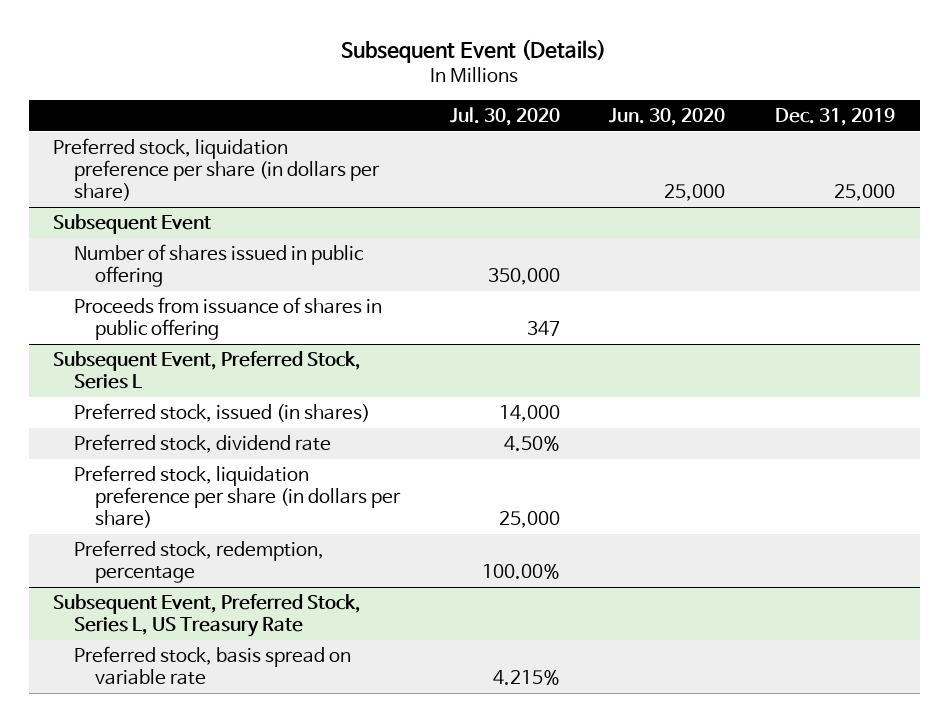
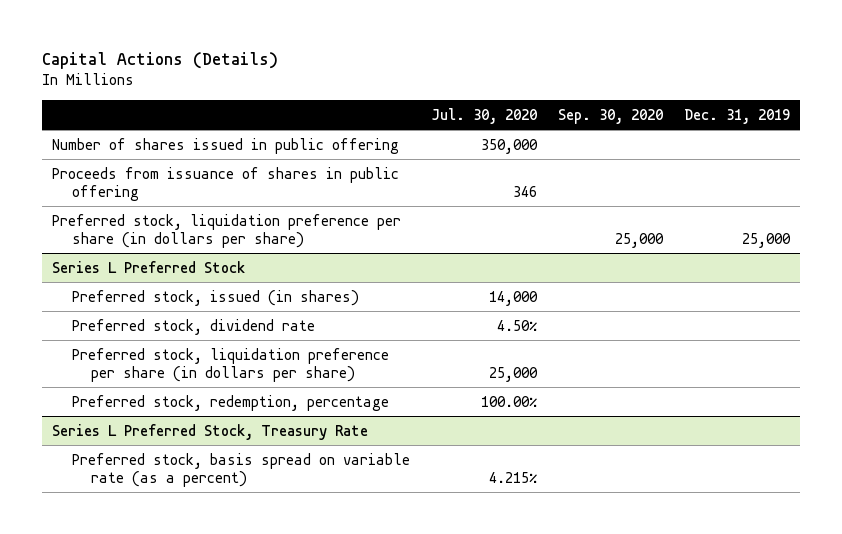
- Subsequent Event (Details)
+ Capital Actions (Details)
- | Jul. 30, 2020 | Jun. 30, 2020 | Dec. 31, 2019
+ | Jul. 30, 2020 | Sep. 30, 2020 | Dec. 31, 2019
- Subsequent Event
- Proceeds from issuance of shares in public offering | 347 | |
- Subsequent Event, Preferred Stock, Series L
+ Proceeds from issuance of shares in public offering | 346 | |
moved down: Preferred stock, liquidation preference per share (in dollars per share) | | 25,000 | 25,000
+ Series L Preferred Stock
- Subsequent Event, Preferred Stock, Series L, US Treasury Rate
- Preferred stock, basis spread on variable rate | 4.215% | |
+ Series L Preferred Stock, Treasury Rate
+ Preferred stock, basis spread on variable rate (as a percent) | 4.215% | |

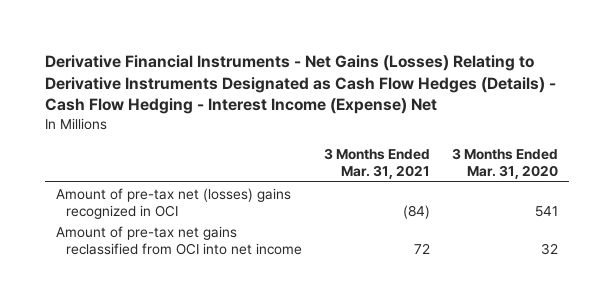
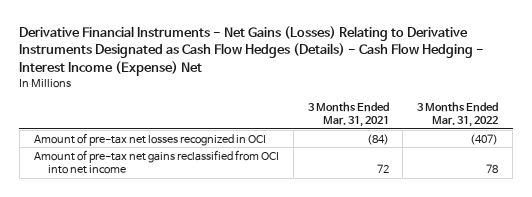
- | 3 Months Ended Mar. 31, 2021 | 3 Months Ended Mar. 31, 2020
+ | 3 Months Ended Mar. 31, 2021 | 3 Months Ended Mar. 31, 2022
- Amount of pre-tax net (losses) gains recognized in OCI | (84) | 541
+ Amount of pre-tax net losses recognized in OCI | (84) | (407)

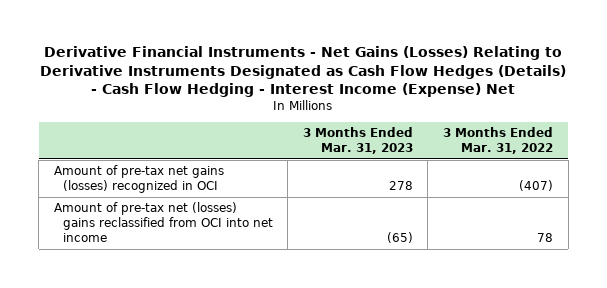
- | 3 Months Ended Mar. 31, 2021 | 3 Months Ended Mar. 31, 2022
+ | 3 Months Ended Mar. 31, 2023 | 3 Months Ended Mar. 31, 2022
- Amount of pre-tax net losses recognized in OCI | (84) | (407)
- Amount of pre-tax net gains reclassified from OCI into net income | 72 | 78
+ Amount of pre-tax net gains (losses) recognized in OCI | 278 | (407)
+ Amount of pre-tax net (losses) gains reclassified from OCI into net income | (65) | 78

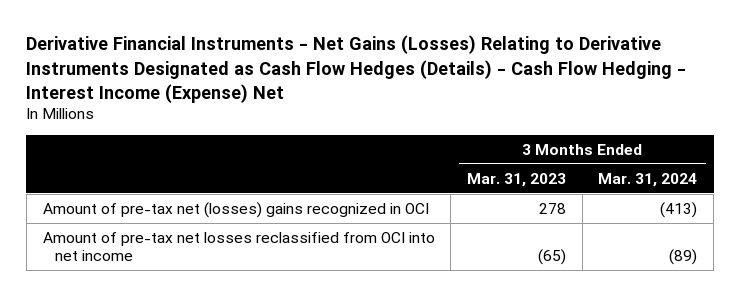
- | 3 Months Ended Mar. 31, 2023 | 3 Months Ended Mar. 31, 2022
+ | 3 Months Ended Mar. 31, 2023 | 3 Months Ended Mar. 31, 2024
- Amount of pre-tax net gains (losses) recognized in OCI | 278 | (407)
- Amount of pre-tax net (losses) gains reclassified from OCI into net income | (65) | 78
+ Amount of pre-tax net (losses) gains recognized in OCI | 278 | (413)
+ Amount of pre-tax net losses reclassified from OCI into net income | (65) | (89)

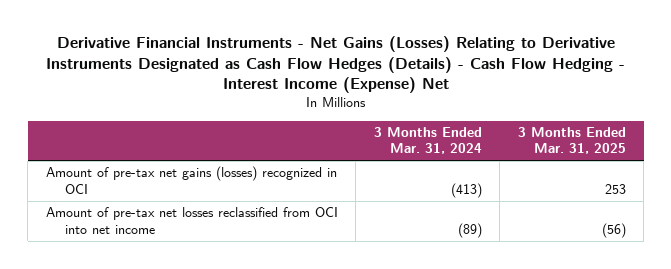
- | 3 Months Ended Mar. 31, 2023 | 3 Months Ended Mar. 31, 2024
+ | 3 Months Ended Mar. 31, 2024 | 3 Months Ended Mar. 31, 2025
- Amount of pre-tax net (losses) gains recognized in OCI | 278 | (413)
+ Amount of pre-tax net gains (losses) recognized in OCI | (413) | 253

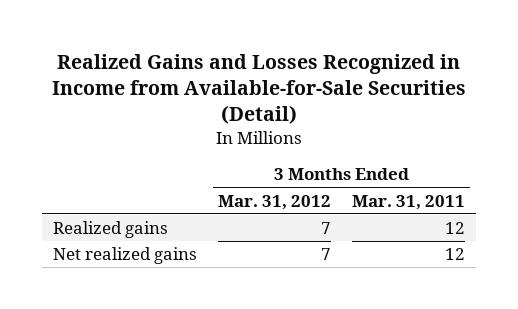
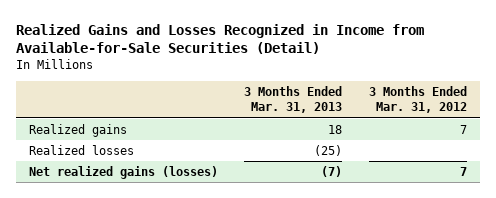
- | 3 Months Ended Mar. 31, 2012 | 3 Months Ended Mar. 31, 2011
+ | 3 Months Ended Mar. 31, 2013 | 3 Months Ended Mar. 31, 2012
- Net realized gains | 7 | 12
+ Realized losses | (25) |
+ Net realized gains (losses) | (7) | 7

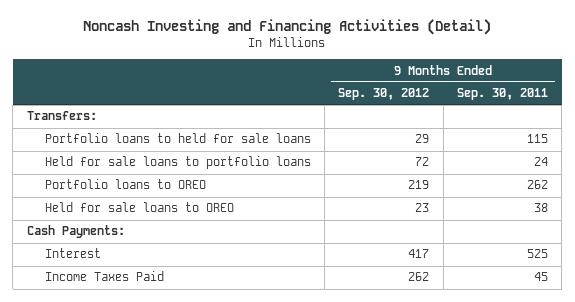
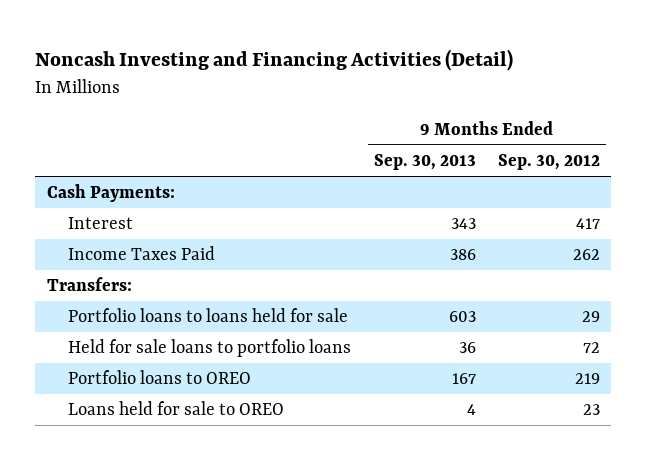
- | 9 Months Ended Sep. 30, 2012 | 9 Months Ended Sep. 30, 2011
+ | 9 Months Ended Sep. 30, 2013 | 9 Months Ended Sep. 30, 2012
- Portfolio loans to held for sale loans | 29 | 115
- Held for sale loans to OREO | 23 | 38
moved down: Transfers:
+ Portfolio loans to loans held for sale | 603 | 29
moved down: Held for sale loans to portfolio loans | 36 | 72
moved down: Portfolio loans to OREO | 167 | 219
+ Loans held for sale to OREO | 4 | 23

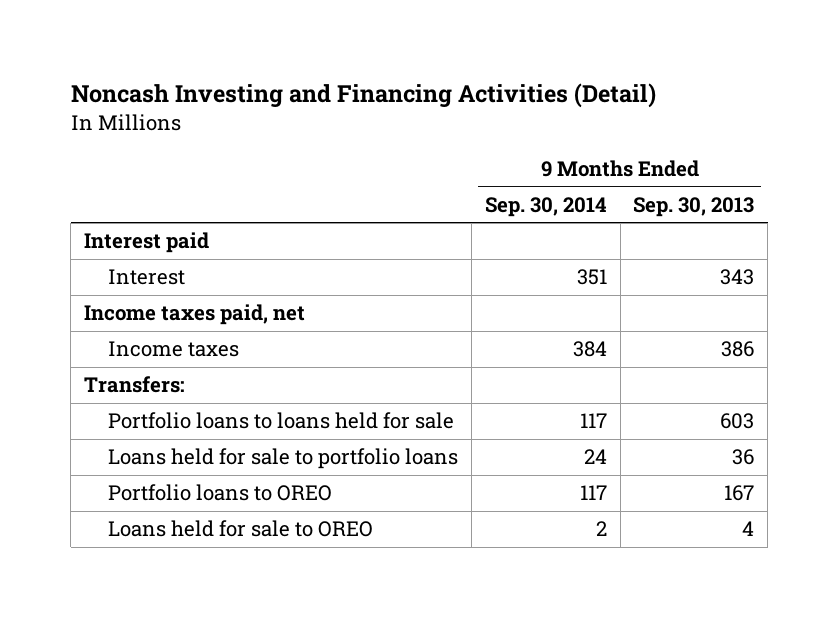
- | 9 Months Ended Sep. 30, 2013 | 9 Months Ended Sep. 30, 2012
+ | 9 Months Ended Sep. 30, 2014 | 9 Months Ended Sep. 30, 2013
- Cash Payments:
+ Interest paid
- Income Taxes Paid | 386 | 262
+ Income taxes paid, net
+ Income taxes | 384 | 386
- Held for sale loans to portfolio loans | 36 | 72
+ Loans held for sale to portfolio loans | 24 | 36

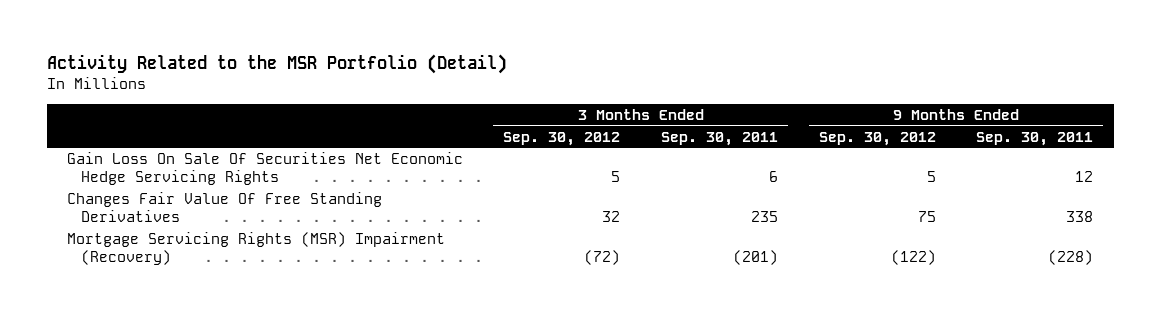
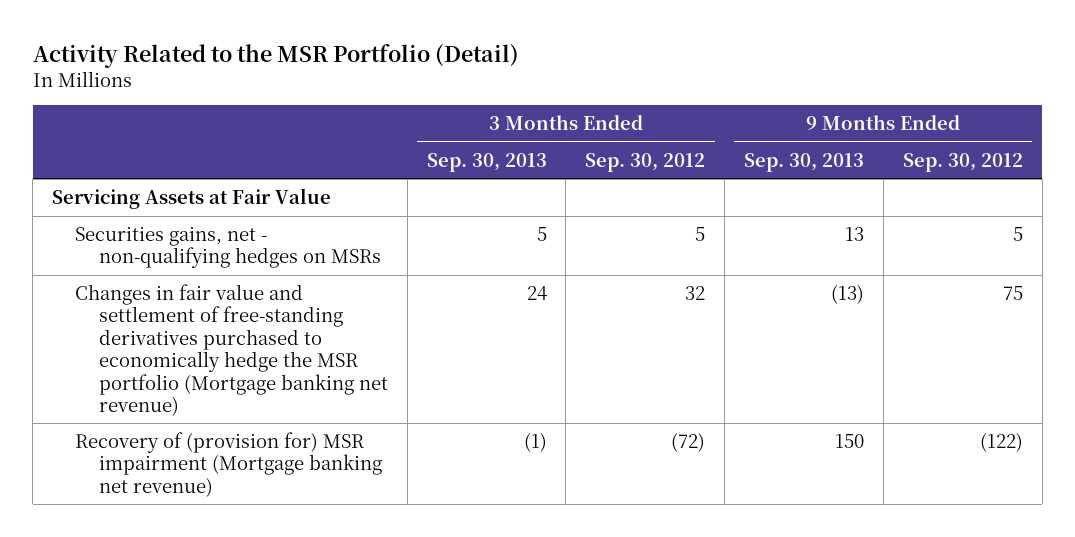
- | 3 Months Ended Sep. 30, 2012 | 3 Months Ended Sep. 30, 2011 | 9 Months Ended Sep. 30, 2012 | 9 Months Ended Sep. 30, 2011
+ | 3 Months Ended Sep. 30, 2013 | 3 Months Ended Sep. 30, 2012 | 9 Months Ended Sep. 30, 2013 | 9 Months Ended Sep. 30, 2012
- Gain Loss On Sale Of Securities Net Economic Hedge Servicing Rights | 5 | 6 | 5 | 12
- Changes Fair Value Of Free Standing Derivatives | 32 | 235 | 75 | 338
- Mortgage Servicing Rights (MSR) Impairment (Recovery) | (72) | (201) | (122) | (228)
+ Servicing Assets at Fair Value
+ Securities gains, net - non-qualifying hedges on MSRs | 5 | 5 | 13 | 5
+ Changes in fair value and settlement of free-standing derivatives purchased to economically hedge the MSR portfolio (Mortgage banking net revenue) | 24 | 32 | (13) | 75
+ Recovery of (provision for) MSR impairment (Mortgage banking net revenue) | (1) | (72) | 150 | (122)

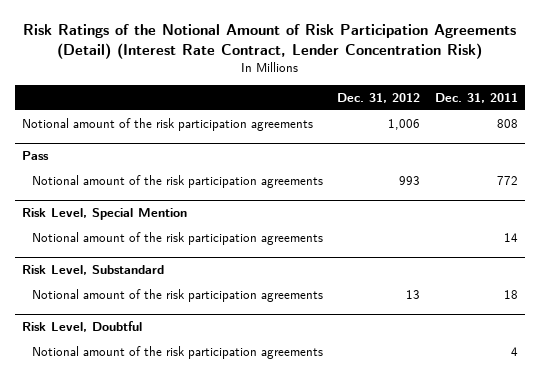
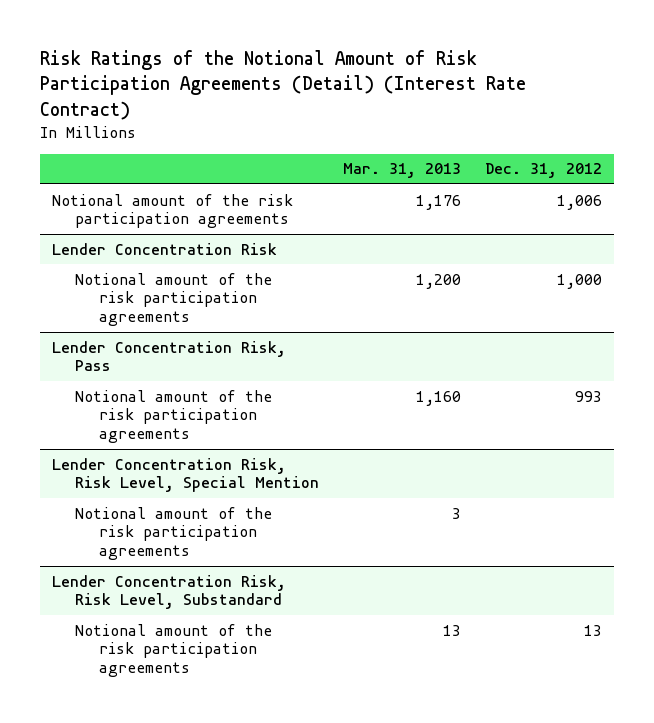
- Risk Ratings of the Notional Amount of Risk Participation Agreements (Detail) (Interest Rate Contract, Lender Concentration Risk)
+ Risk Ratings of the Notional Amount of Risk Participation Agreements (Detail) (Interest Rate Contract)
- | Dec. 31, 2012 | Dec. 31, 2011
+ | Mar. 31, 2013 | Dec. 31, 2012
- Pass
+ Lender Concentration Risk
+ Notional amount of the risk participation agreements | 1,200 | 1,000
+ Lender Concentration Risk, Pass
- Risk Level, Special Mention
+ Lender Concentration Risk, Risk Level, Special Mention
- Risk Level, Substandard
+ Lender Concentration Risk, Risk Level, Substandard
- Risk Level, Doubtful
- Notional amount of the risk participation agreements | | 4

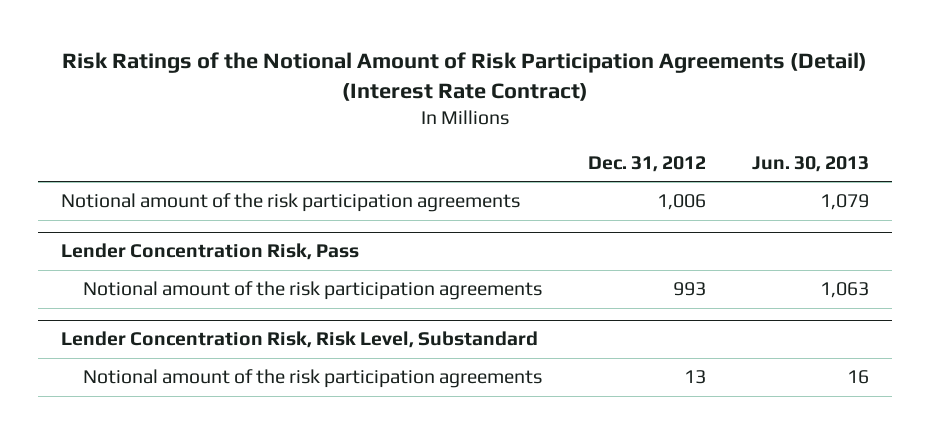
- | Mar. 31, 2013 | Dec. 31, 2012
+ | Dec. 31, 2012 | Jun. 30, 2013
- Lender Concentration Risk
- Notional amount of the risk participation agreements | 1,200 | 1,000
- Lender Concentration Risk, Risk Level, Special Mention
- Notional amount of the risk participation agreements | 3 |

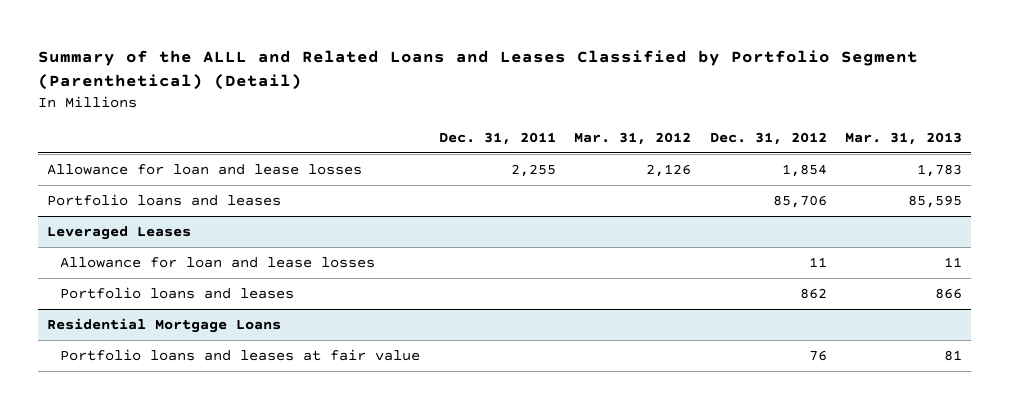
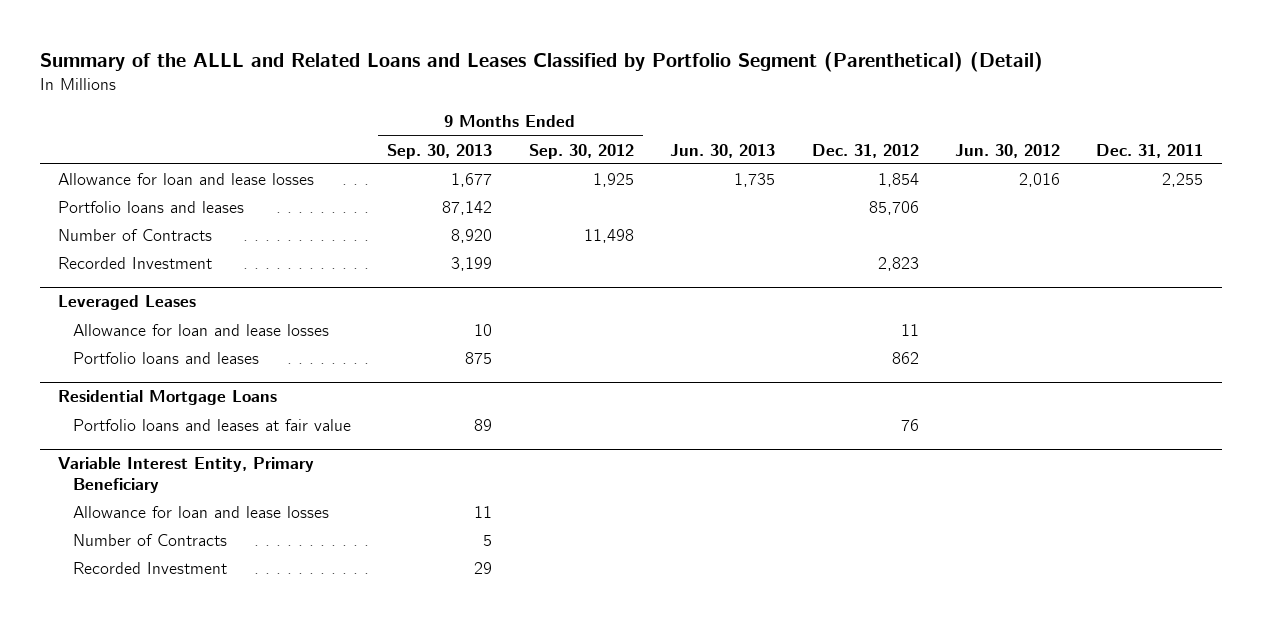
- | Dec. 31, 2011 | Mar. 31, 2012 | Dec. 31, 2012 | Mar. 31, 2013
+ | 9 Months Ended Sep. 30, 2013 | 9 Months Ended Sep. 30, 2012 | Jun. 30, 2013 | Dec. 31, 2012 | Jun. 30, 2012 | Dec. 31, 2011
+ Number of Contracts | 8,920 | 11,498 | | | |
+ Recorded Investment | 3,199 | | | 2,823 | |
+ Variable Interest Entity, Primary Beneficiary
+ Allowance for loan and lease losses | 11 | | | | |
+ Number of Contracts | 5 | | | | |
+ Recorded Investment | 29 | | | | |

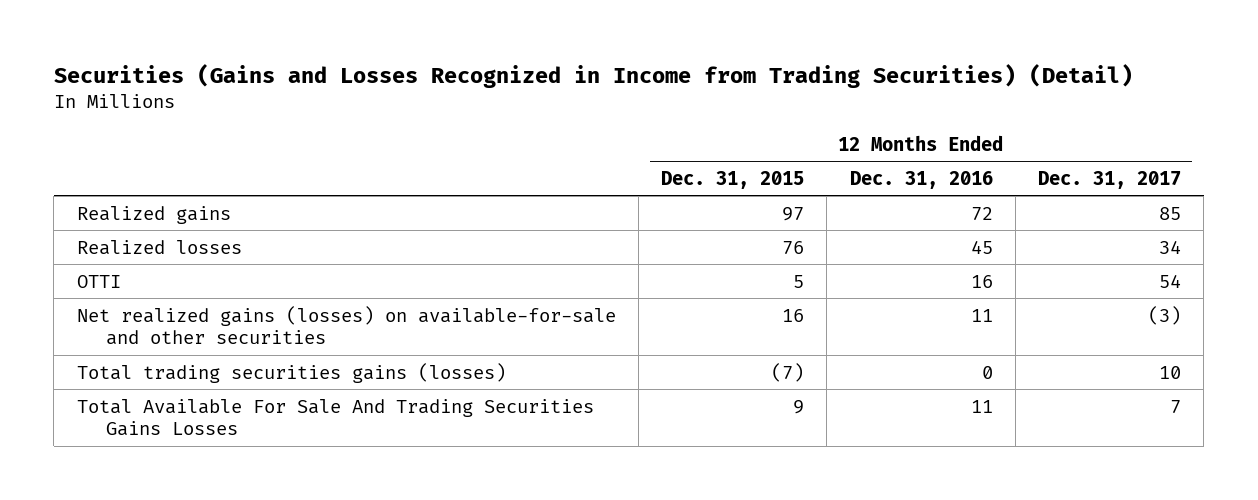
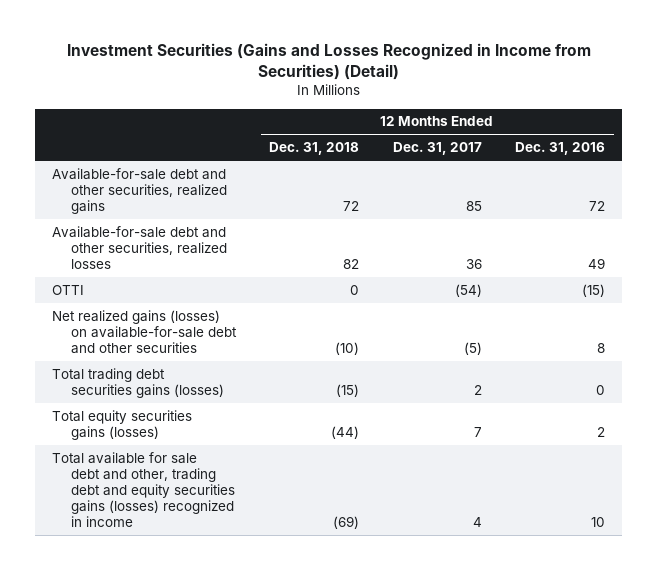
- Securities (Gains and Losses Recognized in Income from Trading Securities) (Detail)
+ Investment Securities (Gains and Losses Recognized in Income from Securities) (Detail)
- | 12 Months Ended Dec. 31, 2015 | 12 Months Ended Dec. 31, 2016 | 12 Months Ended Dec. 31, 2017
+ | 12 Months Ended Dec. 31, 2018 | 12 Months Ended Dec. 31, 2017 | 12 Months Ended Dec. 31, 2016
- Realized gains | 97 | 72 | 85
- Realized losses | 76 | 45 | 34
- OTTI | 5 | 16 | 54
- Net realized gains (losses) on available-for-sale and other securities | 16 | 11 | (3)
- Total trading securities gains (losses) | (7) | 0 | 10
- Total Available For Sale And Trading Securities Gains Losses | 9 | 11 | 7
+ Available-for-sale debt and other securities, realized gains | 72 | 85 | 72
+ Available-for-sale debt and other securities, realized losses | 82 | 36 | 49
+ OTTI | 0 | (54) | (15)
+ Net realized gains (losses) on available-for-sale debt and other securities | (10) | (5) | 8
+ Total trading debt securities gains (losses) | (15) | 2 | 0
+ Total equity securities gains (losses) | (44) | 7 | 2
+ Total available for sale debt and other, trading debt and equity securities gains (losses) recognized in income | (69) | 4 | 10

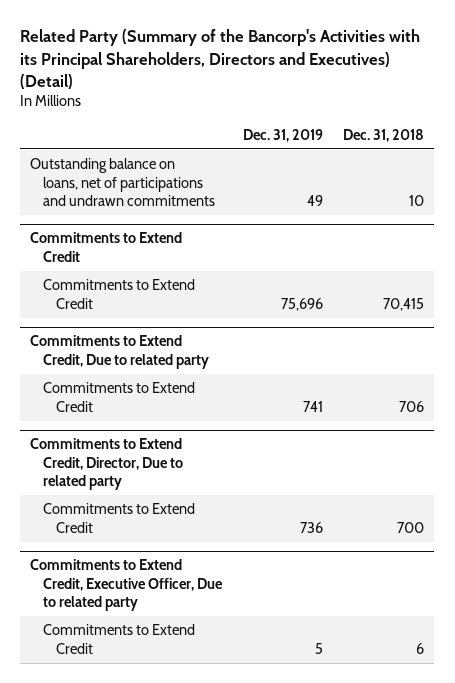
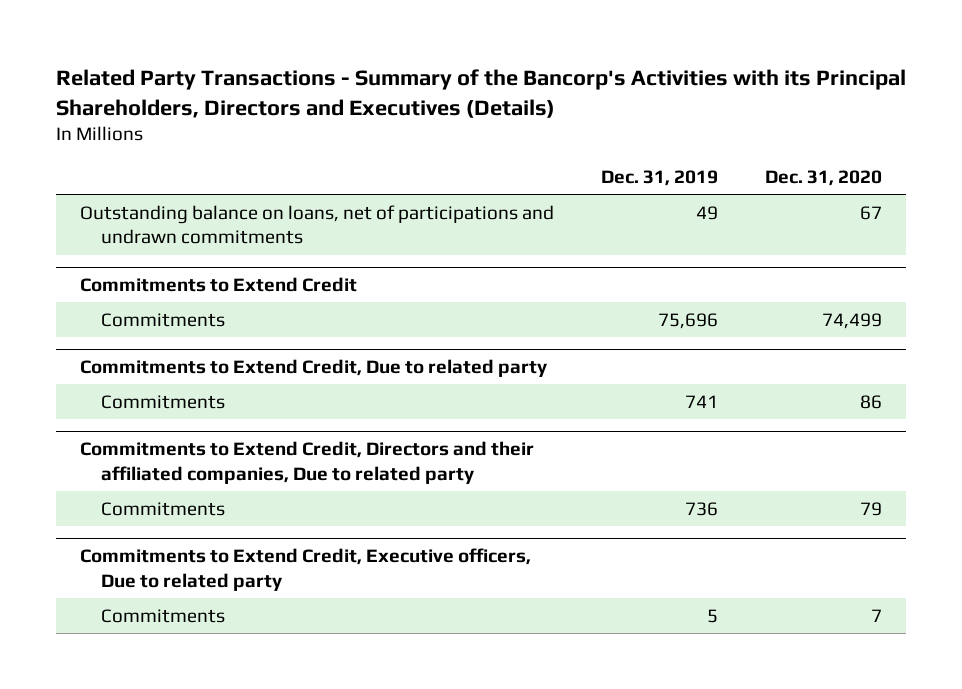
- Related Party (Summary of the Bancorp's Activities with its Principal Shareholders, Directors and Executives) (Detail)
+ Related Party Transactions - Summary of the Bancorp's Activities with its Principal Shareholders, Directors and Executives (Details)
- | Dec. 31, 2019 | Dec. 31, 2018
+ | Dec. 31, 2019 | Dec. 31, 2020
@ Commitments to Extend Credit
- Commitments to Extend Credit | 75,696 | 70,415
+ Commitments | 75,696 | 74,499
@ Commitments to Extend Credit, Due to related party
- Commitments to Extend Credit | 741 | 706
- Commitments to Extend Credit, Director, Due to related party
- Commitments to Extend Credit | 736 | 700
- Commitments to Extend Credit, Executive Officer, Due to related party
- Commitments to Extend Credit | 5 | 6
@ Commitments to Extend Credit, Due to related party
+ Commitments | 741 | 86
+ Commitments to Extend Credit, Directors and their affiliated companies, Due to related party
+ Commitments | 736 | 79
+ Commitments to Extend Credit, Executive officers, Due to related party
+ Commitments | 5 | 7

